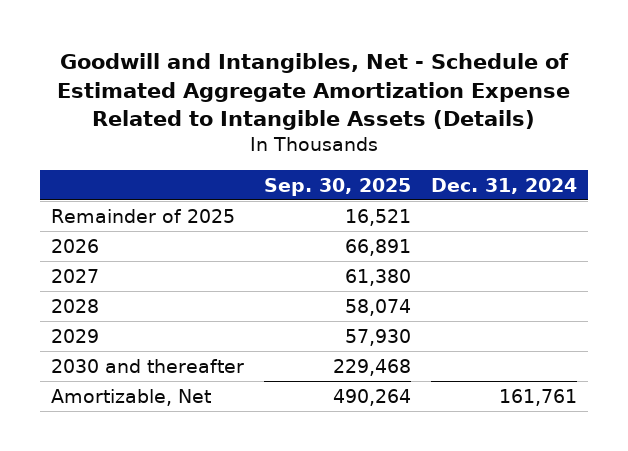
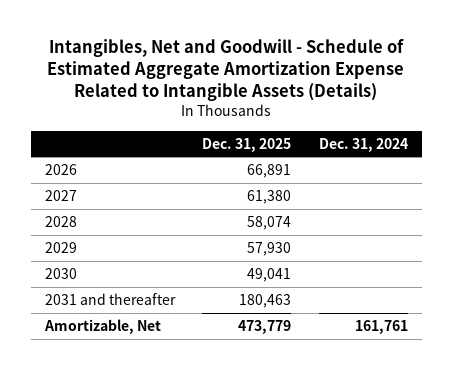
- Goodwill and Intangibles, Net - Schedule of Estimated Aggregate Amortization Expense Related to Intangible Assets (Details)
+ Intangibles, Net and Goodwill - Schedule of Estimated Aggregate Amortization Expense Related to Intangible Assets (Details)
- | Sep. 30, 2025 | Dec. 31, 2024
+ | Dec. 31, 2025 | Dec. 31, 2024
- Remainder of 2025 | 16,521 |
- 2030 and thereafter | 229,468 |
+ 2030 | 49,041 |
+ 2031 and thereafter | 180,463 |

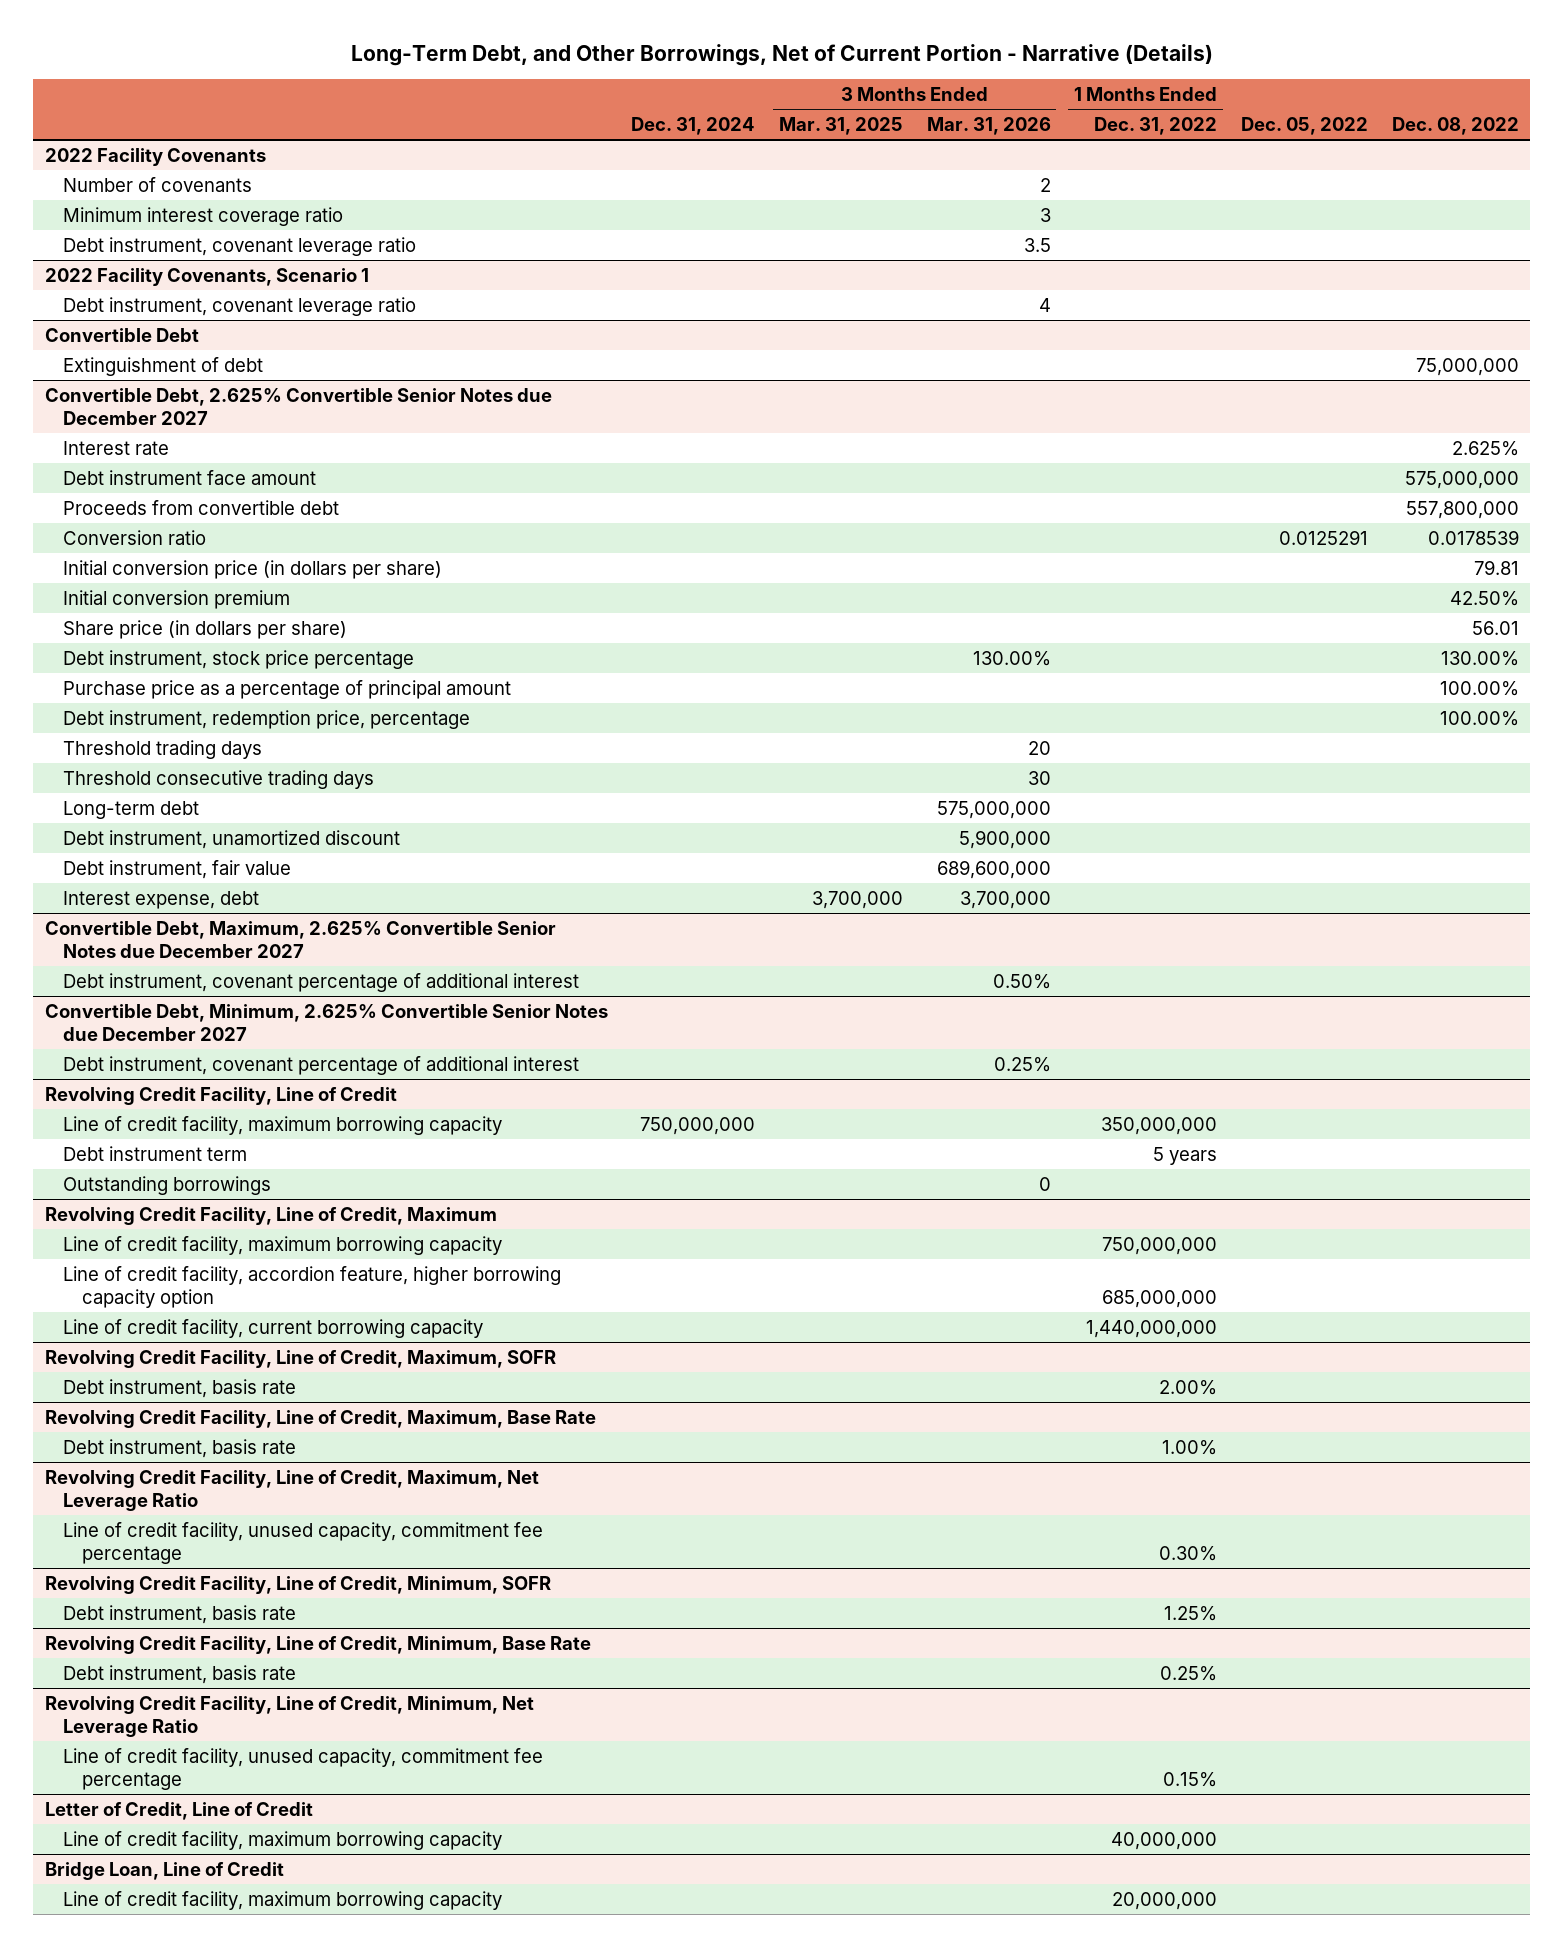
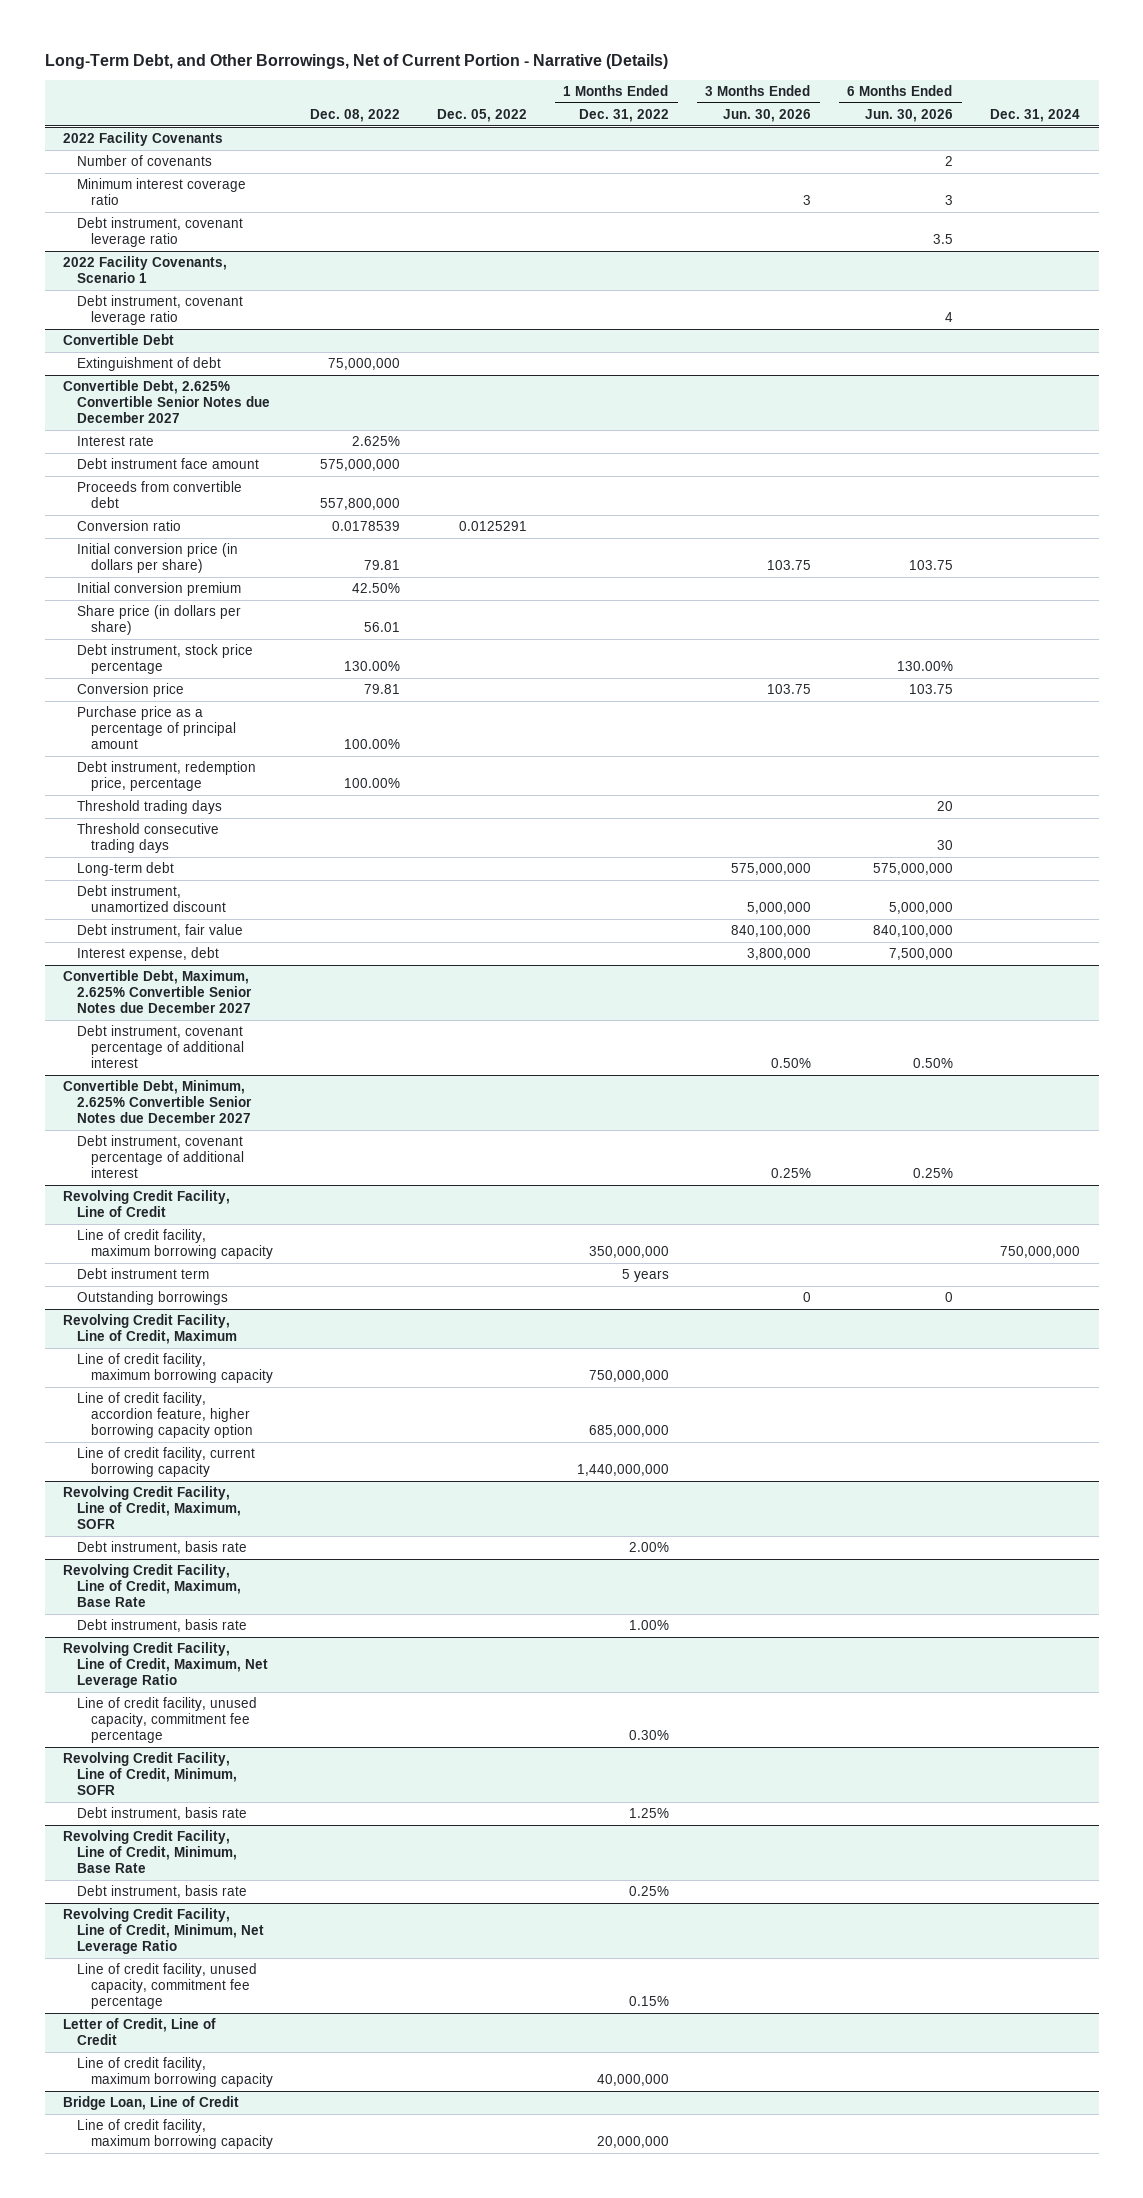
- | Dec. 31, 2024 | 3 Months Ended Mar. 31, 2025 | 3 Months Ended Mar. 31, 2026 | 1 Months Ended Dec. 31, 2022 | Dec. 05, 2022 | Dec. 08, 2022
+ | Dec. 08, 2022 | Dec. 05, 2022 | 1 Months Ended Dec. 31, 2022 | 3 Months Ended Jun. 30, 2026 | 6 Months Ended Jun. 30, 2026 | Dec. 31, 2024
@ Convertible Debt, 2.625% Convertible Senior Notes due December 2027
+ Conversion price | 79.81 | | | 103.75 | 103.75 |

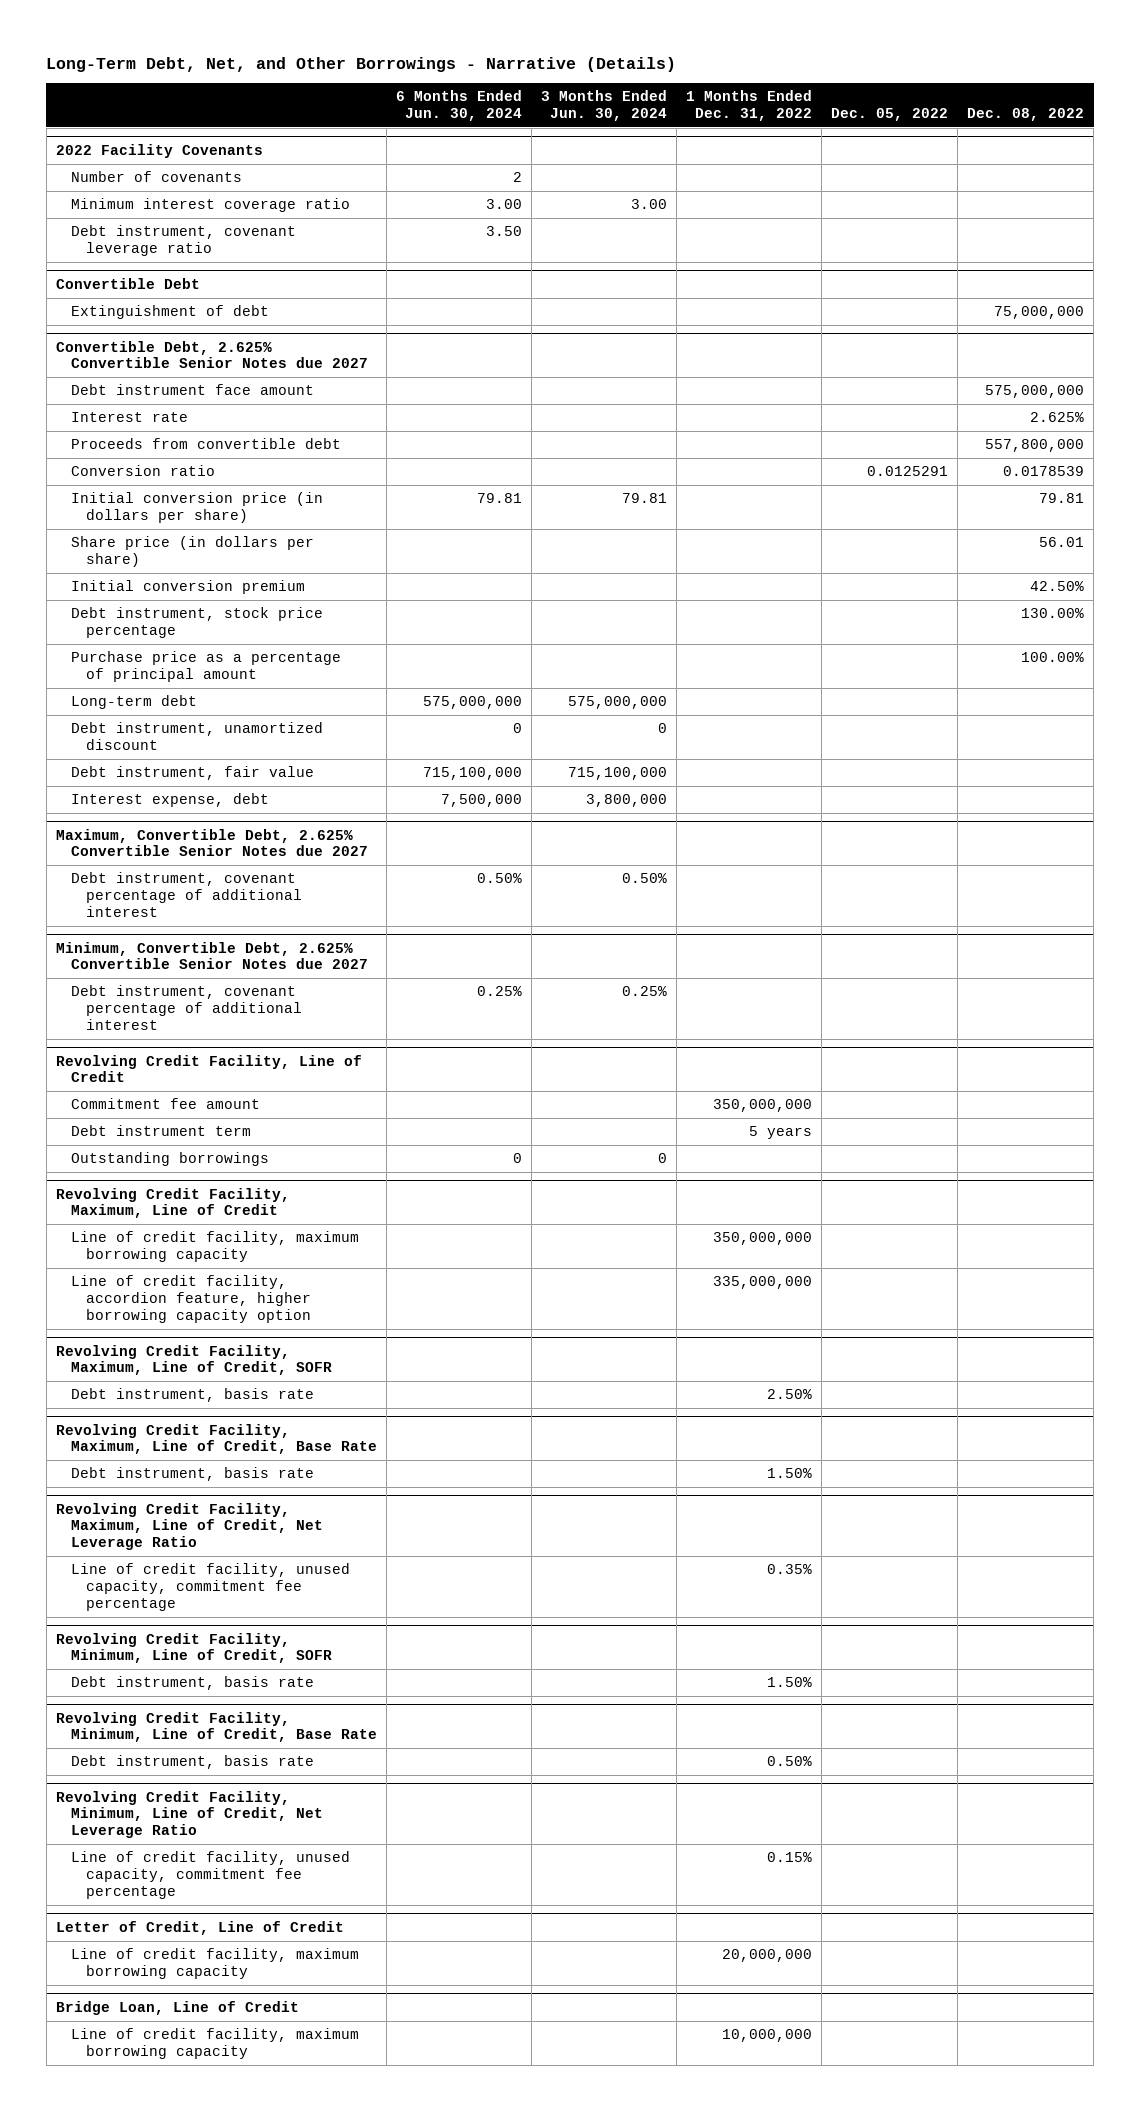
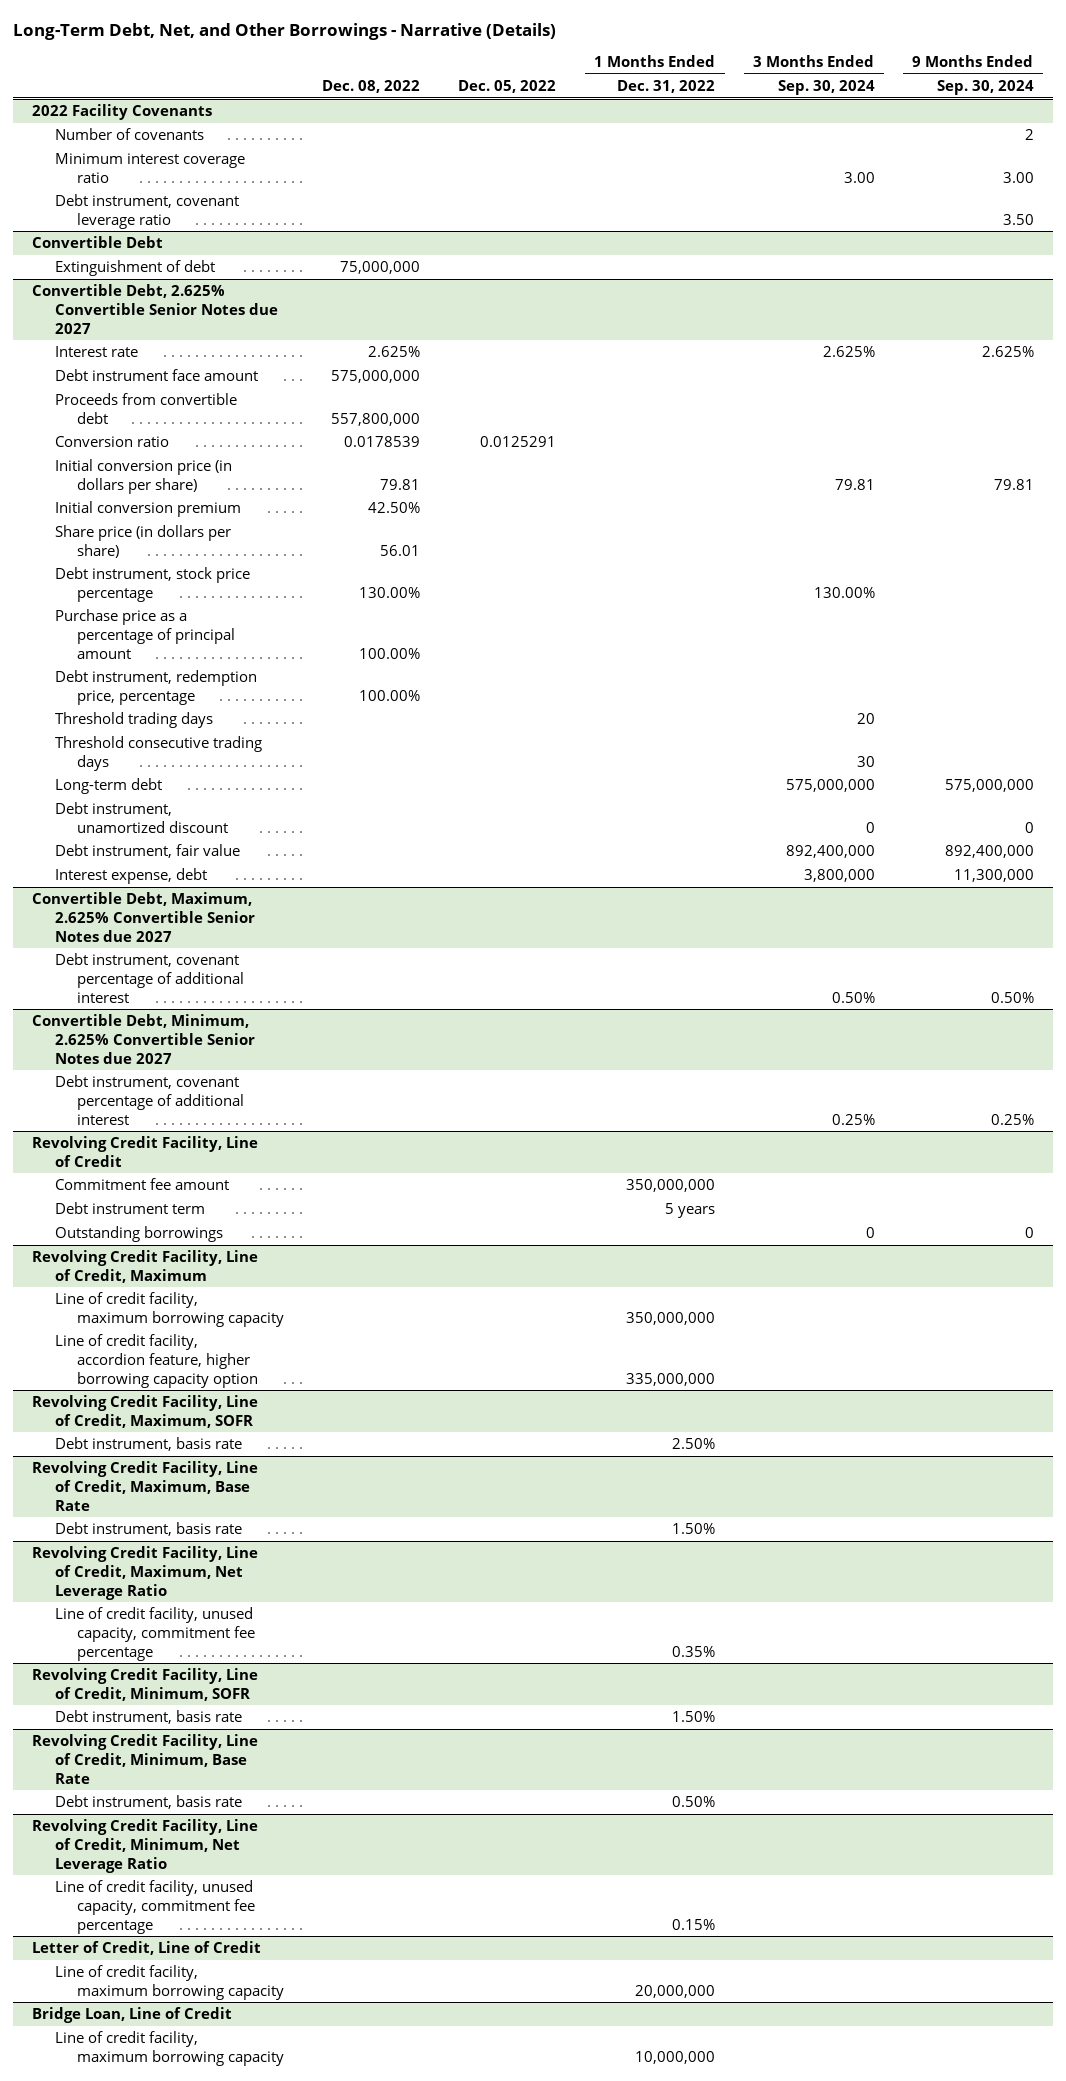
- | 6 Months Ended Jun. 30, 2024 | 3 Months Ended Jun. 30, 2024 | 1 Months Ended Dec. 31, 2022 | Dec. 05, 2022 | Dec. 08, 2022
+ | Dec. 08, 2022 | Dec. 05, 2022 | 1 Months Ended Dec. 31, 2022 | 3 Months Ended Sep. 30, 2024 | 9 Months Ended Sep. 30, 2024
@ Convertible Debt, 2.625% Convertible Senior Notes due 2027
moved down: Debt instrument face amount | 575,000,000 | | | |
moved down: Share price (in dollars per share) | 56.01 | | | |
+ Debt instrument, redemption price, percentage | 100.00% | | | |
+ Threshold trading days | | | | 20 |
+ Threshold consecutive trading days | | | | 30 |
- Maximum, Convertible Debt, 2.625% Convertible Senior Notes due 2027
+ Convertible Debt, Maximum, 2.625% Convertible Senior Notes due 2027
- Minimum, Convertible Debt, 2.625% Convertible Senior Notes due 2027
+ Convertible Debt, Minimum, 2.625% Convertible Senior Notes due 2027
- Revolving Credit Facility, Maximum, Line of Credit
+ Revolving Credit Facility, Line of Credit, Maximum
- Revolving Credit Facility, Maximum, Line of Credit, SOFR
+ Revolving Credit Facility, Line of Credit, Maximum, SOFR
- Revolving Credit Facility, Maximum, Line of Credit, Base Rate
+ Revolving Credit Facility, Line of Credit, Maximum, Base Rate
- Revolving Credit Facility, Maximum, Line of Credit, Net Leverage Ratio
+ Revolving Credit Facility, Line of Credit, Maximum, Net Leverage Ratio
- Revolving Credit Facility, Minimum, Line of Credit, SOFR
+ Revolving Credit Facility, Line of Credit, Minimum, SOFR
- Revolving Credit Facility, Minimum, Line of Credit, Base Rate
+ Revolving Credit Facility, Line of Credit, Minimum, Base Rate
- Revolving Credit Facility, Minimum, Line of Credit, Net Leverage Ratio
+ Revolving Credit Facility, Line of Credit, Minimum, Net Leverage Ratio

